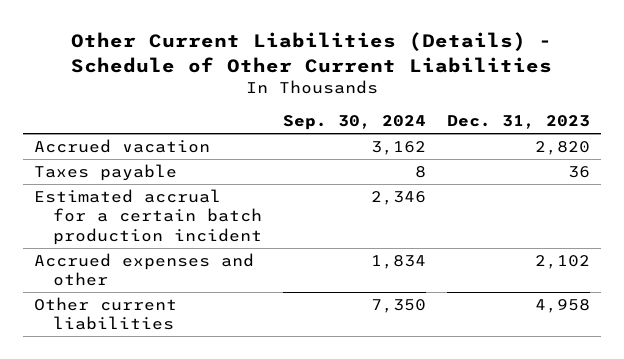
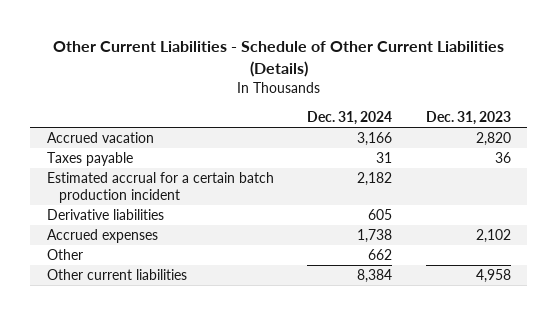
- Other Current Liabilities (Details) - Schedule of Other Current Liabilities
+ Other Current Liabilities - Schedule of Other Current Liabilities (Details)
- | Sep. 30, 2024 | Dec. 31, 2023
+ | Dec. 31, 2024 | Dec. 31, 2023
- Accrued expenses and other | 1,834 | 2,102
+ Derivative liabilities | 605 |
+ Accrued expenses | 1,738 | 2,102
+ Other | 662 |

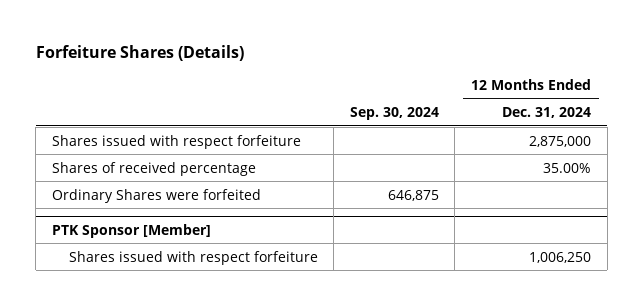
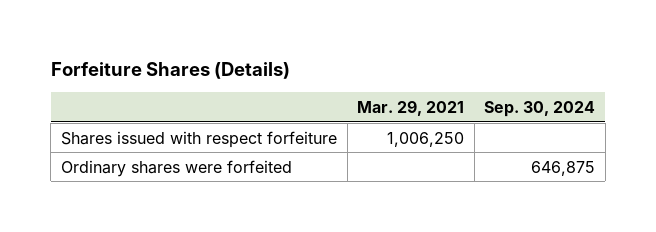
- | Sep. 30, 2024 | 12 Months Ended Dec. 31, 2024
+ | Mar. 29, 2021 | Sep. 30, 2024
- Shares of received percentage | | 35.00%
- Ordinary Shares were forfeited | 646,875 |
- PTK Sponsor [Member]
- Shares issued with respect forfeiture | | 1,006,250
+ Ordinary shares were forfeited | | 646,875

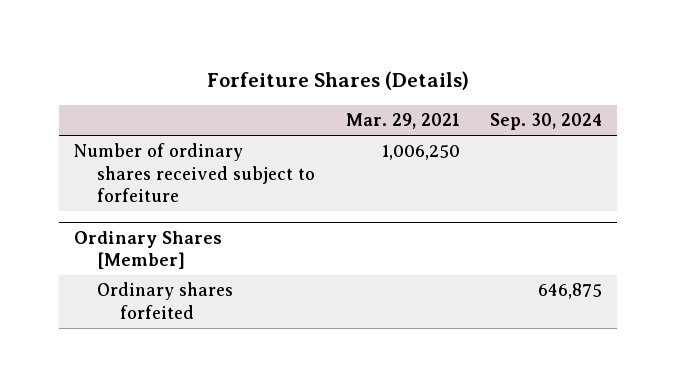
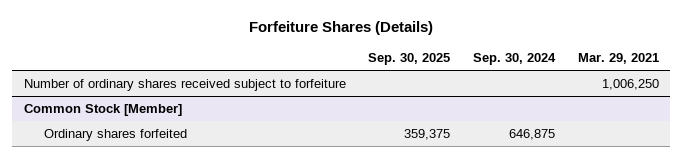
- | Mar. 29, 2021 | Sep. 30, 2024
+ | Sep. 30, 2025 | Sep. 30, 2024 | Mar. 29, 2021
- Ordinary Shares [Member]
+ Common Stock [Member]

